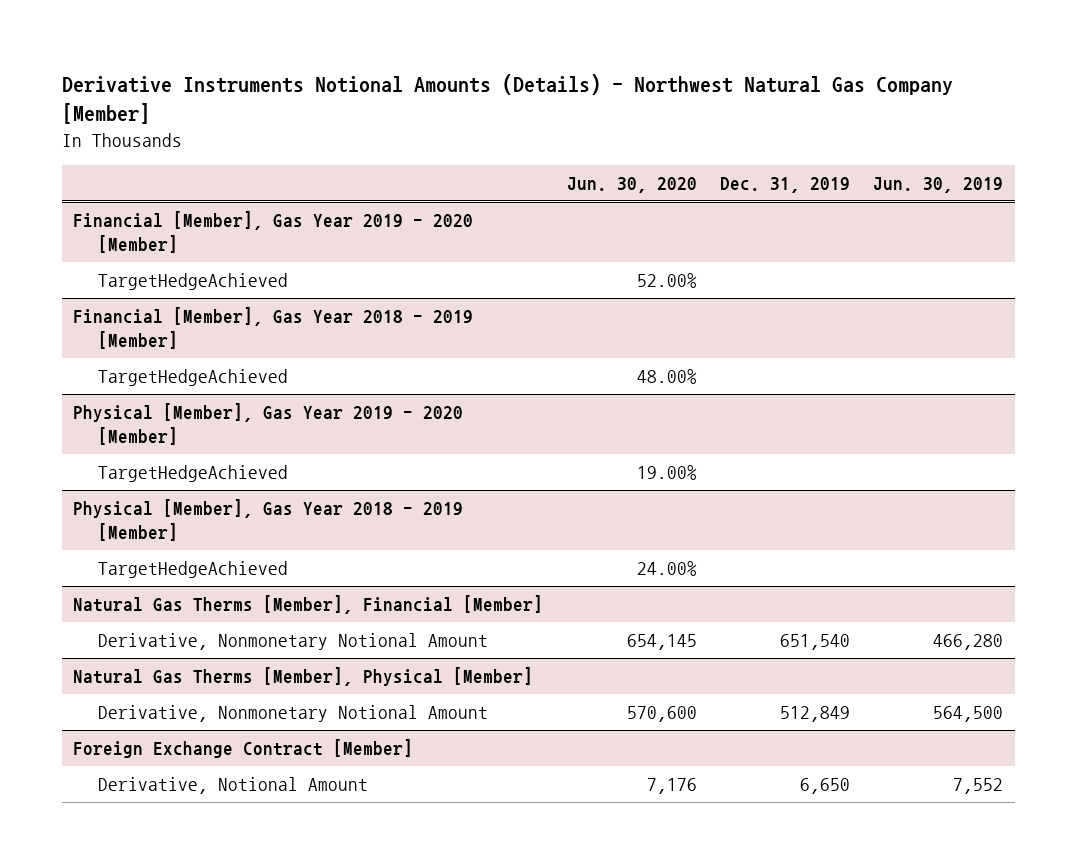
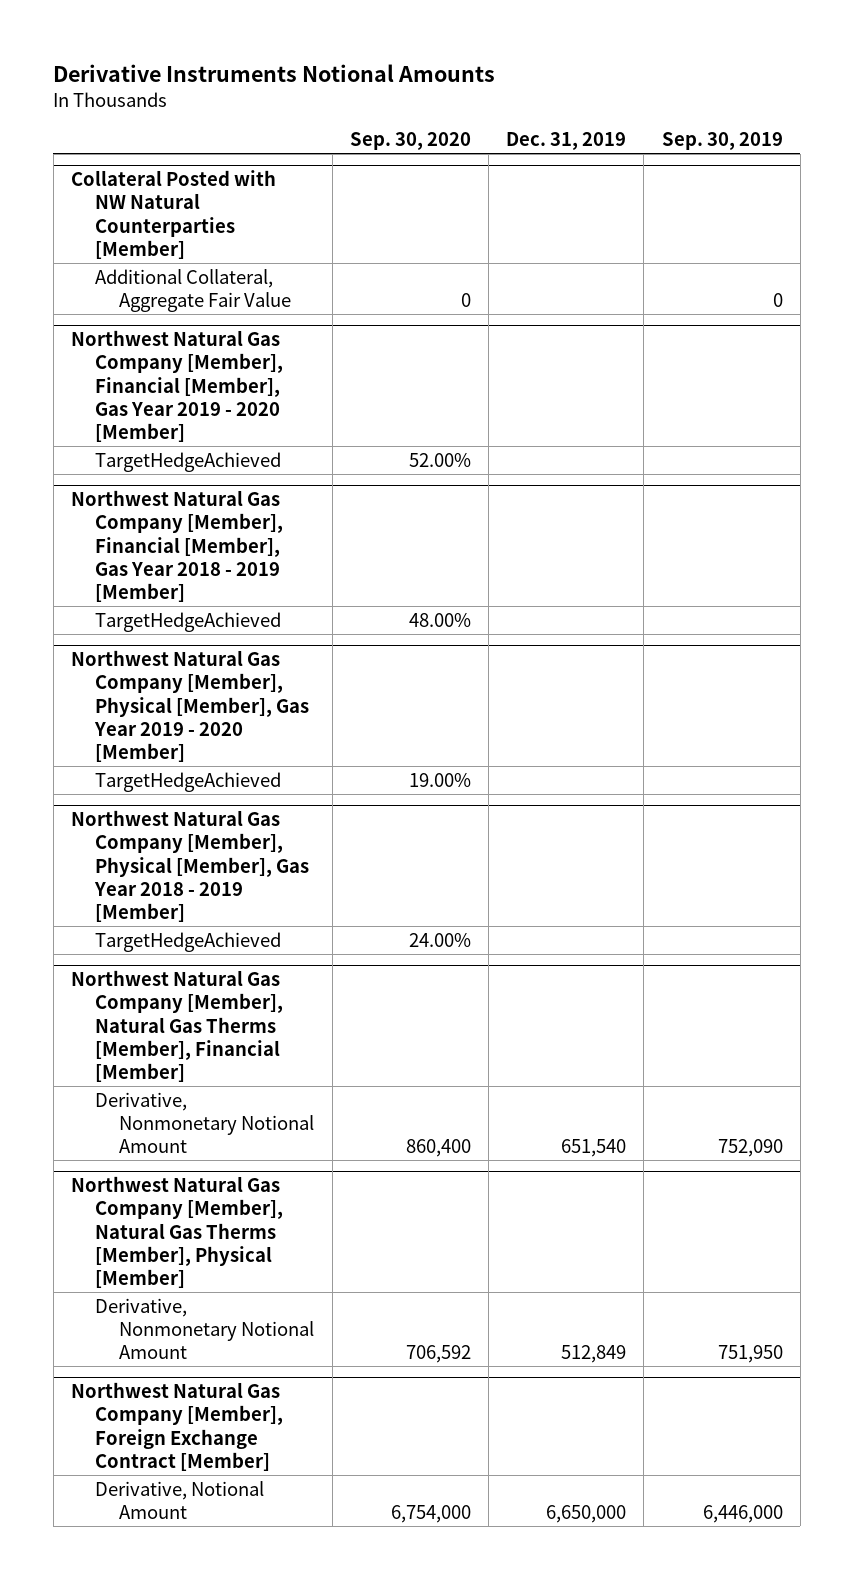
- Derivative Instruments Notional Amounts (Details) - Northwest Natural Gas Company [Member]
+ Derivative Instruments Notional Amounts
- | Jun. 30, 2020 | Dec. 31, 2019 | Jun. 30, 2019
+ | Sep. 30, 2020 | Dec. 31, 2019 | Sep. 30, 2019
- Financial [Member], Gas Year 2019 - 2020 [Member]
+ Collateral Posted with NW Natural Counterparties [Member]
+ Additional Collateral, Aggregate Fair Value | 0 | | 0
+ Northwest Natural Gas Company [Member], Financial [Member], Gas Year 2019 - 2020 [Member]
- Financial [Member], Gas Year 2018 - 2019 [Member]
+ Northwest Natural Gas Company [Member], Financial [Member], Gas Year 2018 - 2019 [Member]
- Physical [Member], Gas Year 2019 - 2020 [Member]
+ Northwest Natural Gas Company [Member], Physical [Member], Gas Year 2019 - 2020 [Member]
- Physical [Member], Gas Year 2018 - 2019 [Member]
+ Northwest Natural Gas Company [Member], Physical [Member], Gas Year 2018 - 2019 [Member]
- Natural Gas Therms [Member], Financial [Member]
+ Northwest Natural Gas Company [Member], Natural Gas Therms [Member], Financial [Member]
- Natural Gas Therms [Member], Physical [Member]
+ Northwest Natural Gas Company [Member], Natural Gas Therms [Member], Physical [Member]
- Foreign Exchange Contract [Member]
- Derivative, Notional Amount | 7,176 | 6,650 | 7,552
+ Northwest Natural Gas Company [Member], Foreign Exchange Contract [Member]
+ Derivative, Notional Amount | 6,754,000 | 6,650,000 | 6,446,000

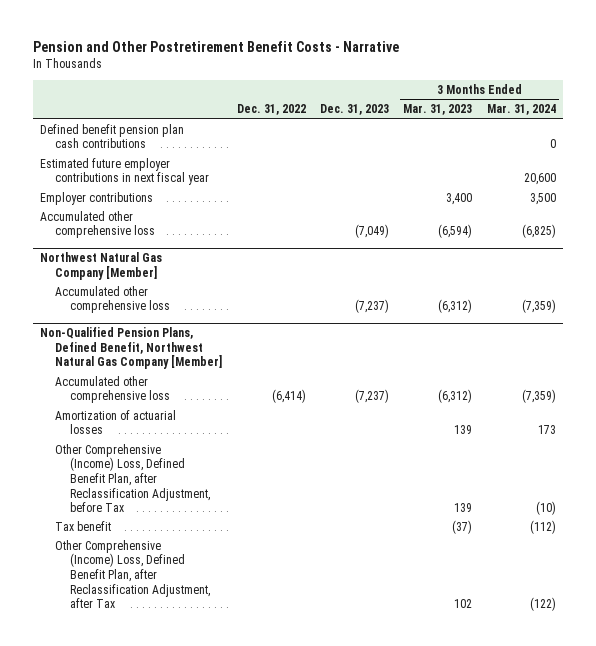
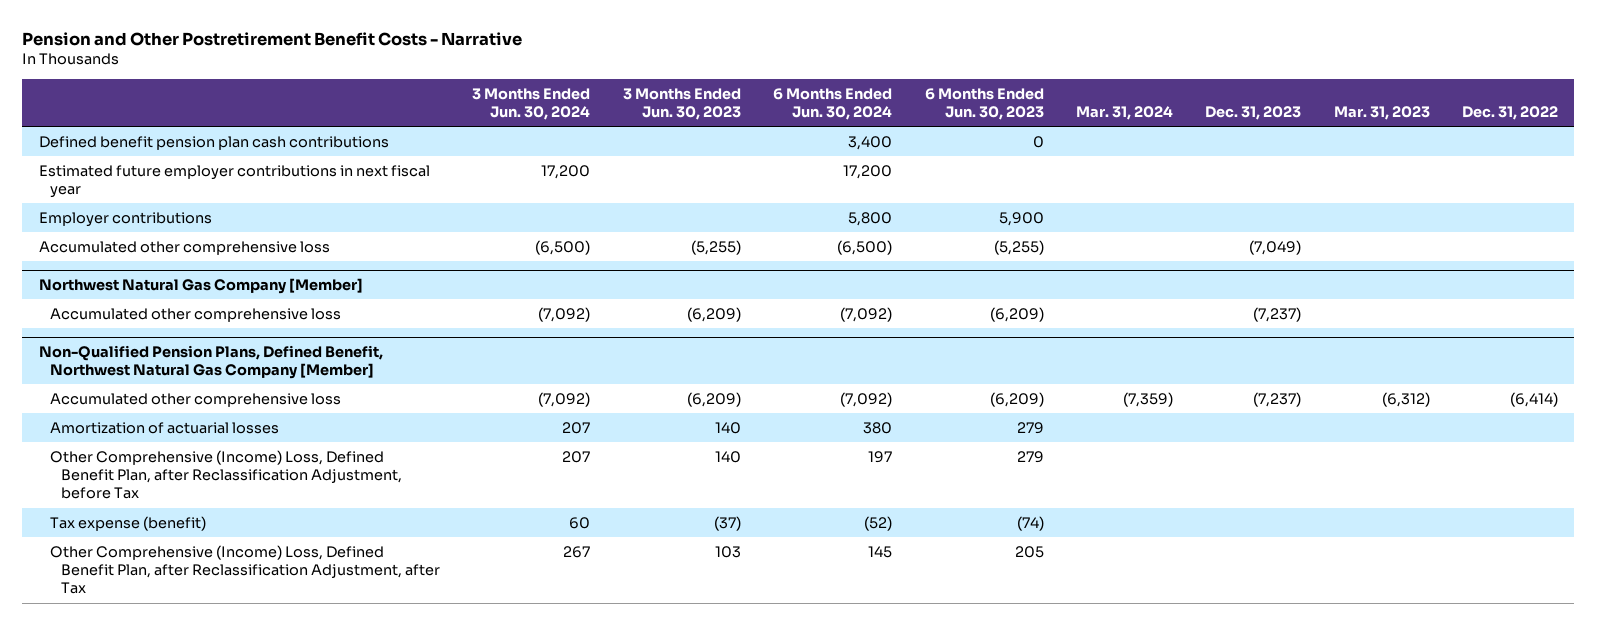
- | Dec. 31, 2022 | Dec. 31, 2023 | 3 Months Ended Mar. 31, 2023 | 3 Months Ended Mar. 31, 2024
+ | 3 Months Ended Jun. 30, 2024 | 3 Months Ended Jun. 30, 2023 | 6 Months Ended Jun. 30, 2024 | 6 Months Ended Jun. 30, 2023 | Mar. 31, 2024 | Dec. 31, 2023 | Mar. 31, 2023 | Dec. 31, 2022
@ Non-Qualified Pension Plans, Defined Benefit, Northwest Natural Gas Company [Member]
- Tax benefit | | | (37) | (112)
+ Tax expense (benefit) | 60 | (37) | (52) | (74) | | | |

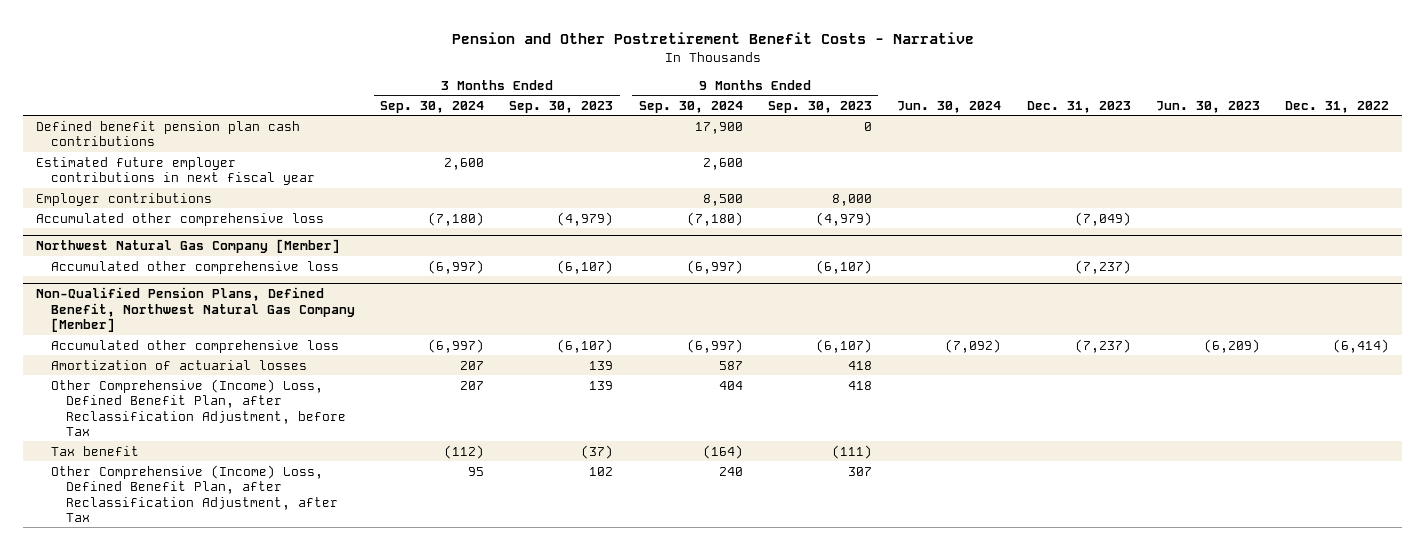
- | 3 Months Ended Jun. 30, 2024 | 3 Months Ended Jun. 30, 2023 | 6 Months Ended Jun. 30, 2024 | 6 Months Ended Jun. 30, 2023 | Mar. 31, 2024 | Dec. 31, 2023 | Mar. 31, 2023 | Dec. 31, 2022
+ | 3 Months Ended Sep. 30, 2024 | 3 Months Ended Sep. 30, 2023 | 9 Months Ended Sep. 30, 2024 | 9 Months Ended Sep. 30, 2023 | Jun. 30, 2024 | Dec. 31, 2023 | Jun. 30, 2023 | Dec. 31, 2022
@ Non-Qualified Pension Plans, Defined Benefit, Northwest Natural Gas Company [Member]
- Tax expense (benefit) | 60 | (37) | (52) | (74) | | | |
+ Tax benefit | (112) | (37) | (164) | (111) | | | |

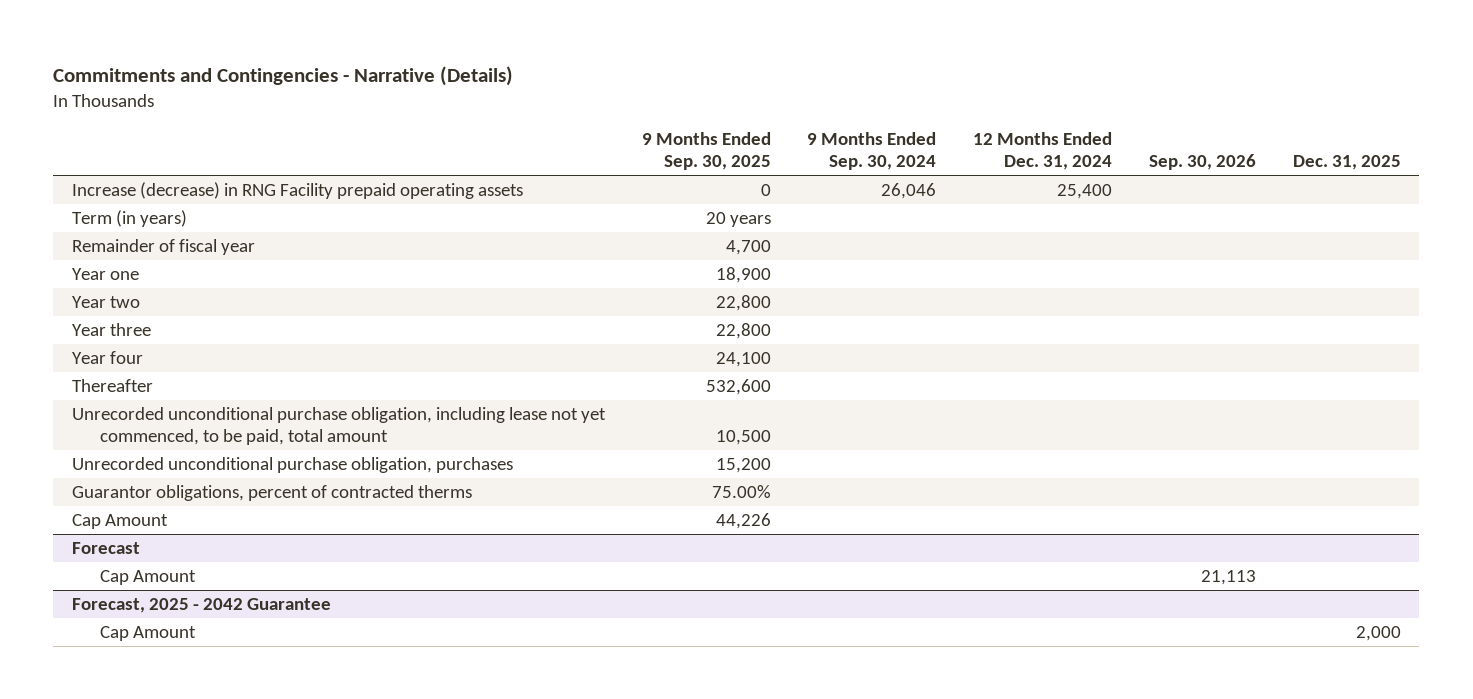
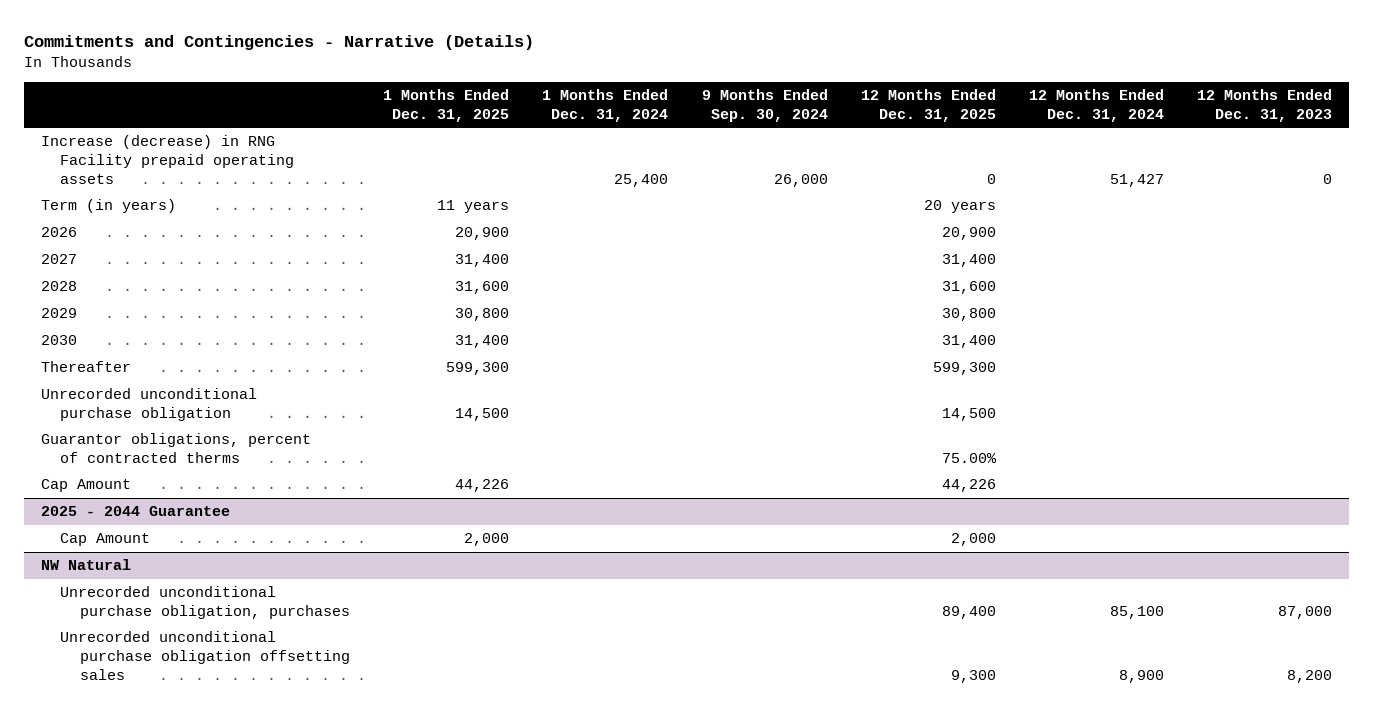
- | 9 Months Ended Sep. 30, 2025 | 9 Months Ended Sep. 30, 2024 | 12 Months Ended Dec. 31, 2024 | Sep. 30, 2026 | Dec. 31, 2025
+ | 1 Months Ended Dec. 31, 2025 | 1 Months Ended Dec. 31, 2024 | 9 Months Ended Sep. 30, 2024 | 12 Months Ended Dec. 31, 2025 | 12 Months Ended Dec. 31, 2024 | 12 Months Ended Dec. 31, 2023
- Increase (decrease) in RNG Facility prepaid operating assets | 0 | 26,046 | 25,400 | |
+ Increase (decrease) in RNG Facility prepaid operating assets | | 25,400 | 26,000 | 0 | 51,427 | 0
- Remainder of fiscal year | 4,700 | | | |
- Year one | 18,900 | | | |
- Year two | 22,800 | | | |
- Year three | 22,800 | | | |
- Year four | 24,100 | | | |
+ 2026 | 20,900 | | | 20,900 | |
+ 2027 | 31,400 | | | 31,400 | |
+ 2028 | 31,600 | | | 31,600 | |
+ 2029 | 30,800 | | | 30,800 | |
+ 2030 | 31,400 | | | 31,400 | |
- Unrecorded unconditional purchase obligation, including lease not yet commenced, to be paid, total amount | 10,500 | | | |
- Unrecorded unconditional purchase obligation, purchases | 15,200 | | | |
+ Unrecorded unconditional purchase obligation | 14,500 | | | 14,500 | |
- Forecast
- Cap Amount | | | | 21,113 |
- Forecast, 2025 - 2042 Guarantee
- Cap Amount | | | | | 2,000
+ 2025 - 2044 Guarantee
+ Cap Amount | 2,000 | | | 2,000 | |
+ NW Natural
+ Unrecorded unconditional purchase obligation, purchases | | | | 89,400 | 85,100 | 87,000
+ Unrecorded unconditional purchase obligation offsetting sales | | | | 9,300 | 8,900 | 8,200

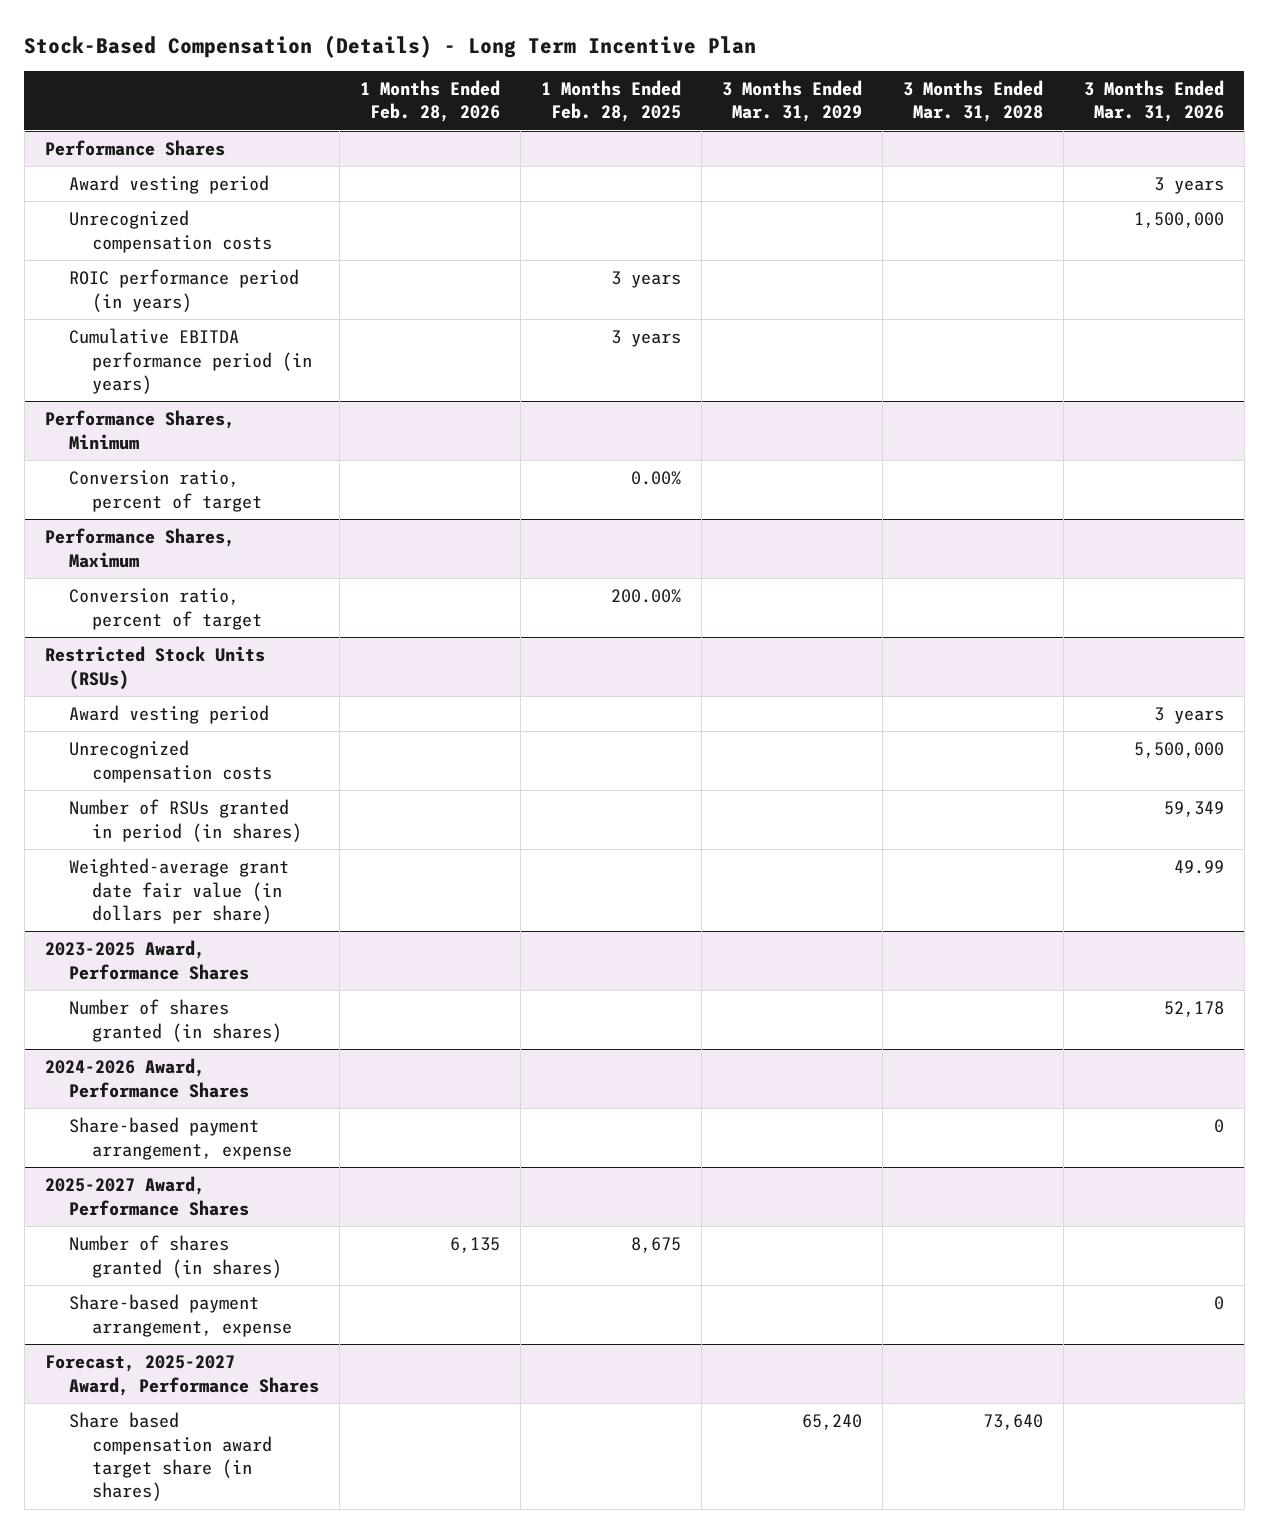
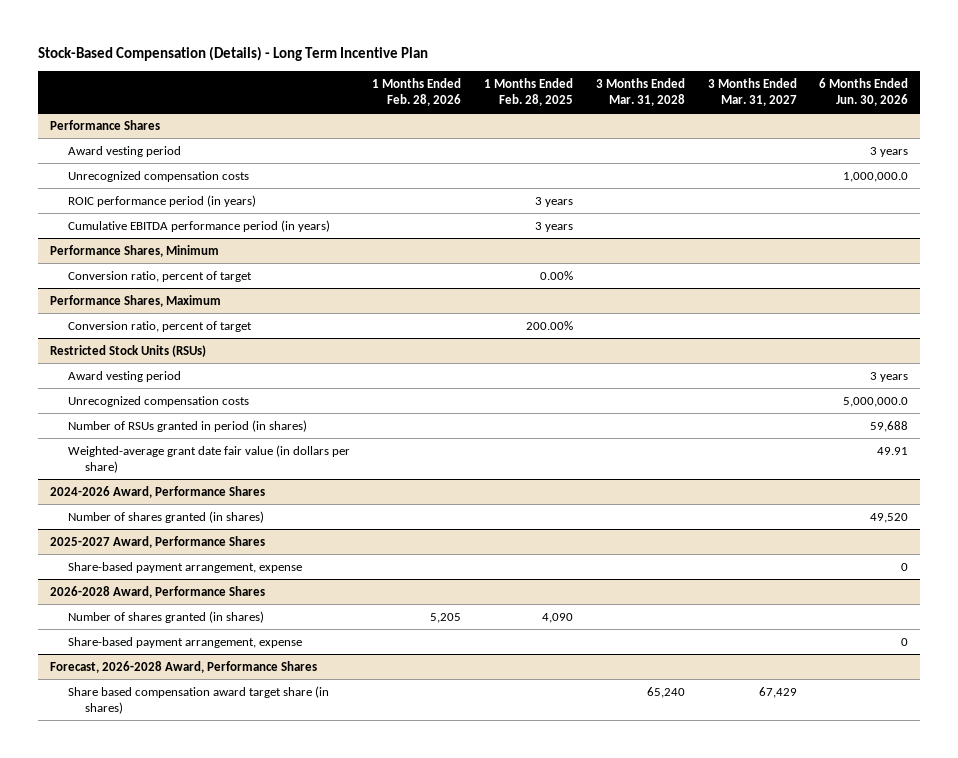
- | 1 Months Ended Feb. 28, 2026 | 1 Months Ended Feb. 28, 2025 | 3 Months Ended Mar. 31, 2029 | 3 Months Ended Mar. 31, 2028 | 3 Months Ended Mar. 31, 2026
+ | 1 Months Ended Feb. 28, 2026 | 1 Months Ended Feb. 28, 2025 | 3 Months Ended Mar. 31, 2028 | 3 Months Ended Mar. 31, 2027 | 6 Months Ended Jun. 30, 2026
- 2023-2025 Award, Performance Shares
- Number of shares granted (in shares) | | | | | 52,178
@ 2024-2026 Award, Performance Shares
- Share-based payment arrangement, expense | | | | | 0
+ Number of shares granted (in shares) | | | | | 49,520
@ 2025-2027 Award, Performance Shares
- Number of shares granted (in shares) | 6,135 | 8,675 | | |
- Forecast, 2025-2027 Award, Performance Shares
- Share based compensation award target share (in shares) | | | 65,240 | 73,640 |
+ 2026-2028 Award, Performance Shares
+ Number of shares granted (in shares) | 5,205 | 4,090 | | |
+ Share-based payment arrangement, expense | | | | | 0
+ Forecast, 2026-2028 Award, Performance Shares
+ Share based compensation award target share (in shares) | | | 65,240 | 67,429 |

